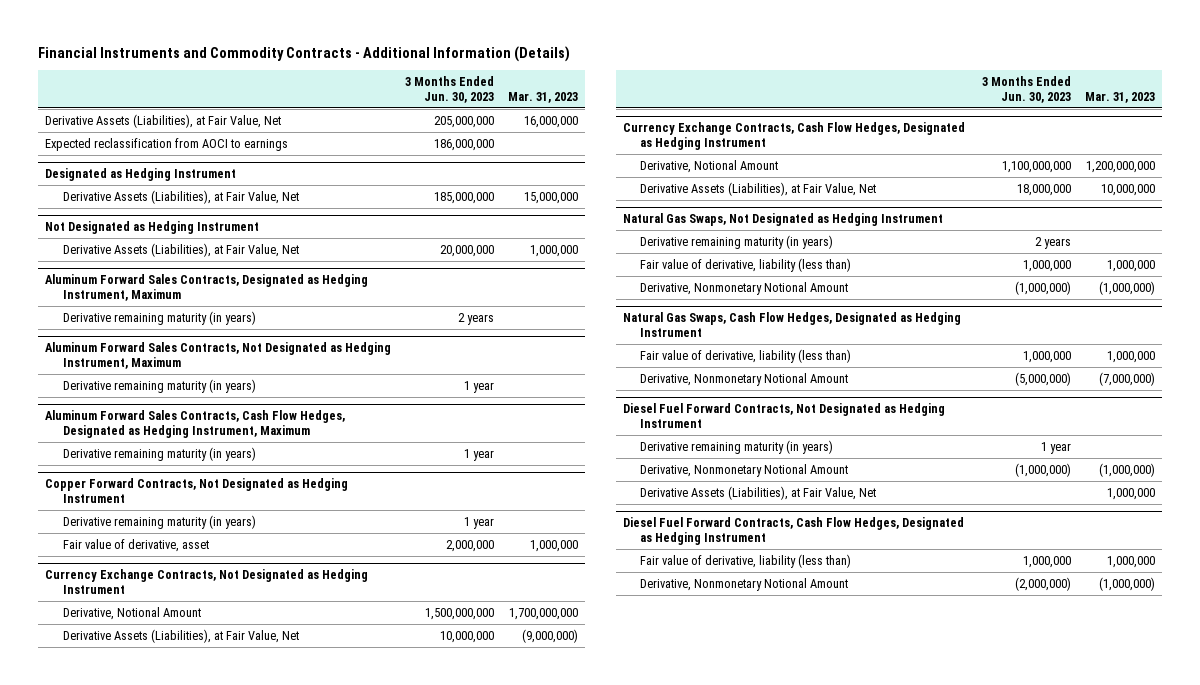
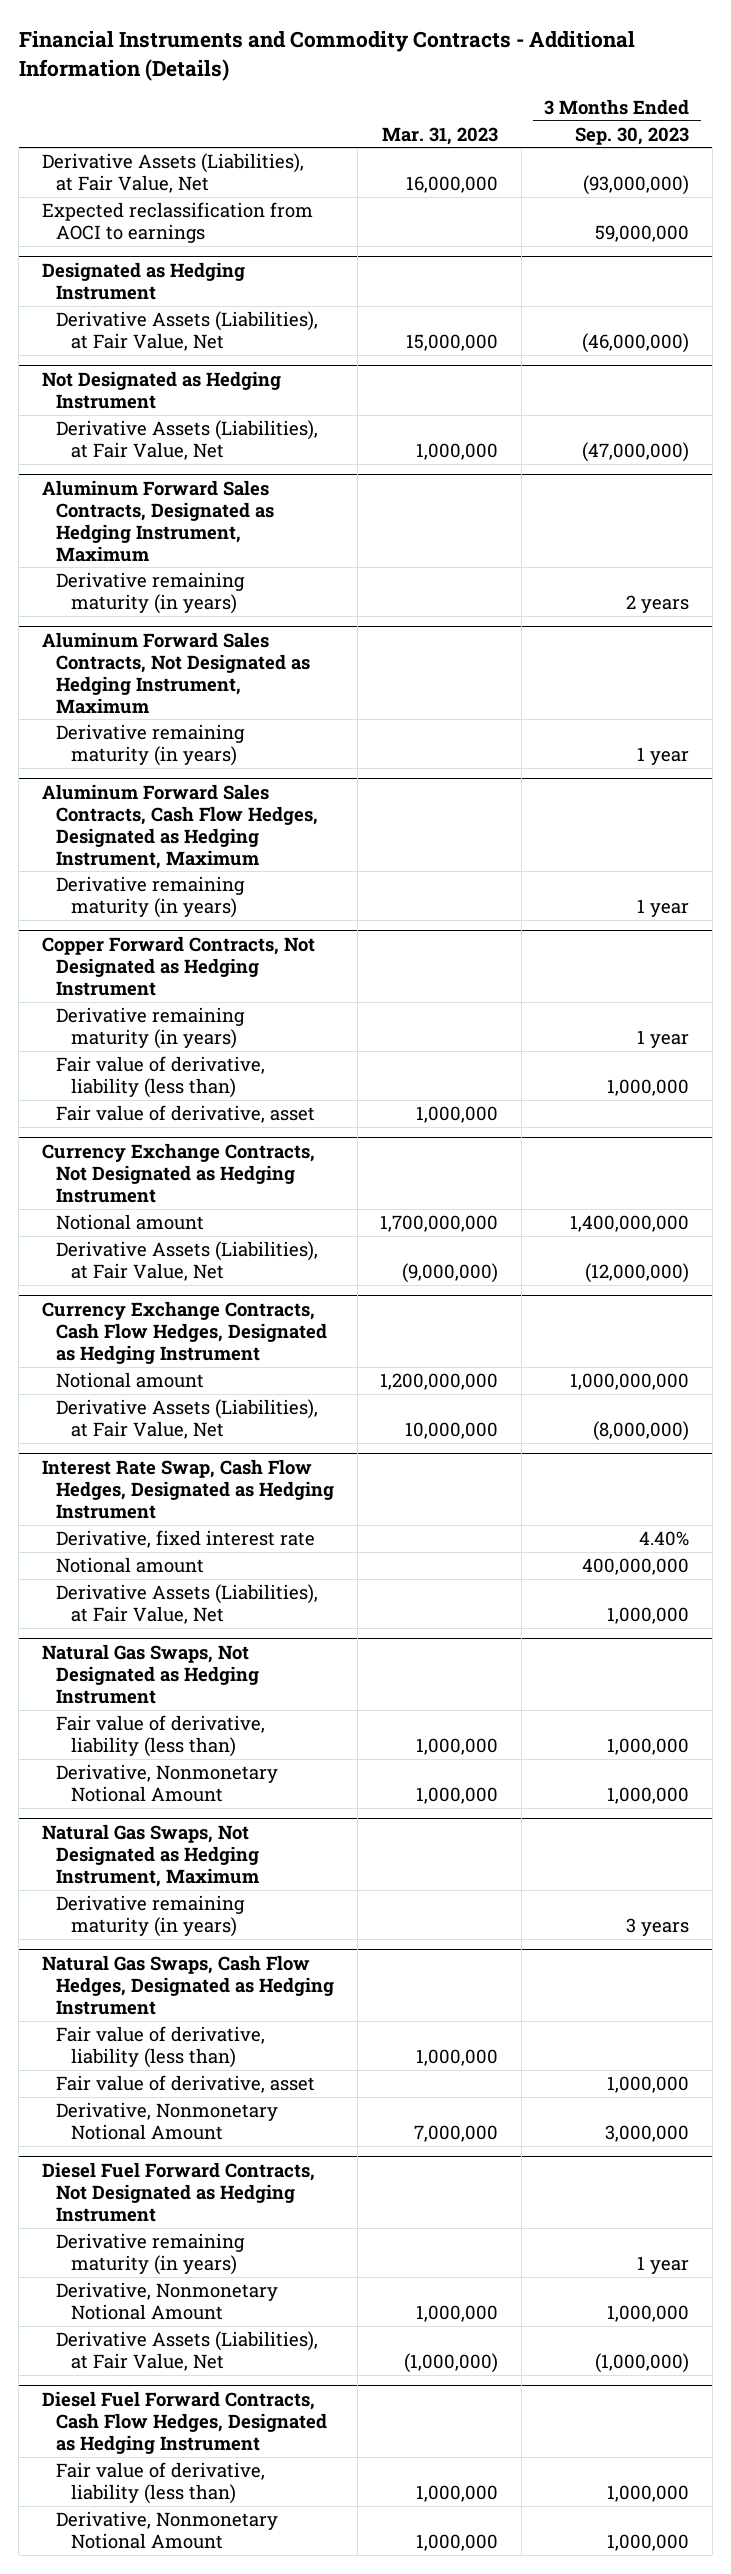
- | 3 Months Ended Jun. 30, 2023 | Mar. 31, 2023
+ | Mar. 31, 2023 | 3 Months Ended Sep. 30, 2023
@ Copper Forward Contracts, Not Designated as Hedging Instrument
+ Fair value of derivative, liability (less than) | | 1,000,000
@ Currency Exchange Contracts, Not Designated as Hedging Instrument
- Derivative, Notional Amount | 1,500,000,000 | 1,700,000,000
+ Notional amount | 1,700,000,000 | 1,400,000,000
@ Currency Exchange Contracts, Cash Flow Hedges, Designated as Hedging Instrument
- Derivative, Notional Amount | 1,100,000,000 | 1,200,000,000
+ Notional amount | 1,200,000,000 | 1,000,000,000
+ Interest Rate Swap, Cash Flow Hedges, Designated as Hedging Instrument
+ Derivative, fixed interest rate | | 4.40%
+ Notional amount | | 400,000,000
+ Derivative Assets (Liabilities), at Fair Value, Net | | 1,000,000
@ Natural Gas Swaps, Not Designated as Hedging Instrument
- Derivative remaining maturity (in years) | 2 years |
- Derivative, Nonmonetary Notional Amount | (1,000,000) | (1,000,000)
+ Derivative, Nonmonetary Notional Amount | 1,000,000 | 1,000,000
+ Natural Gas Swaps, Not Designated as Hedging Instrument, Maximum
+ Derivative remaining maturity (in years) | | 3 years
@ Natural Gas Swaps, Cash Flow Hedges, Designated as Hedging Instrument
- Derivative, Nonmonetary Notional Amount | (5,000,000) | (7,000,000)
+ Fair value of derivative, asset | | 1,000,000
+ Derivative, Nonmonetary Notional Amount | 7,000,000 | 3,000,000
@ Diesel Fuel Forward Contracts, Not Designated as Hedging Instrument
- Derivative, Nonmonetary Notional Amount | (1,000,000) | (1,000,000)
- Derivative Assets (Liabilities), at Fair Value, Net | | 1,000,000
+ Derivative, Nonmonetary Notional Amount | 1,000,000 | 1,000,000
+ Derivative Assets (Liabilities), at Fair Value, Net | (1,000,000) | (1,000,000)
@ Diesel Fuel Forward Contracts, Cash Flow Hedges, Designated as Hedging Instrument
- Derivative, Nonmonetary Notional Amount | (2,000,000) | (1,000,000)
+ Derivative, Nonmonetary Notional Amount | 1,000,000 | 1,000,000

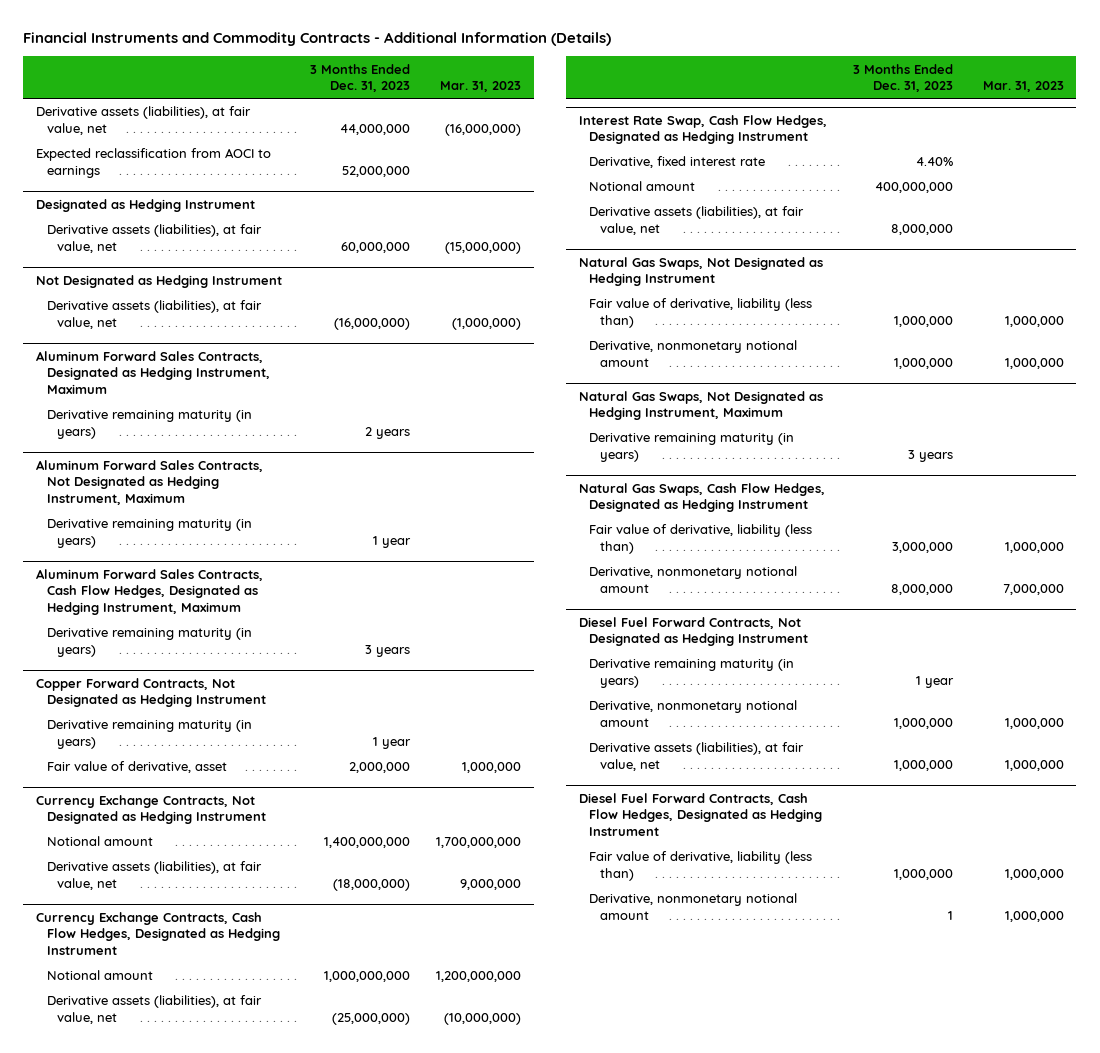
- | Mar. 31, 2023 | 3 Months Ended Sep. 30, 2023
+ | 3 Months Ended Dec. 31, 2023 | Mar. 31, 2023
- Derivative Assets (Liabilities), at Fair Value, Net | 16,000,000 | (93,000,000)
+ Derivative assets (liabilities), at fair value, net | 44,000,000 | (16,000,000)
@ Designated as Hedging Instrument
- Derivative Assets (Liabilities), at Fair Value, Net | 15,000,000 | (46,000,000)
+ Derivative assets (liabilities), at fair value, net | 60,000,000 | (15,000,000)
@ Not Designated as Hedging Instrument
- Derivative Assets (Liabilities), at Fair Value, Net | 1,000,000 | (47,000,000)
+ Derivative assets (liabilities), at fair value, net | (16,000,000) | (1,000,000)
@ Copper Forward Contracts, Not Designated as Hedging Instrument
- Fair value of derivative, liability (less than) | | 1,000,000
@ Currency Exchange Contracts, Not Designated as Hedging Instrument
- Derivative Assets (Liabilities), at Fair Value, Net | (9,000,000) | (12,000,000)
+ Derivative assets (liabilities), at fair value, net | (18,000,000) | 9,000,000
@ Currency Exchange Contracts, Cash Flow Hedges, Designated as Hedging Instrument
- Derivative Assets (Liabilities), at Fair Value, Net | 10,000,000 | (8,000,000)
+ Derivative assets (liabilities), at fair value, net | (25,000,000) | (10,000,000)
@ Interest Rate Swap, Cash Flow Hedges, Designated as Hedging Instrument
- Derivative Assets (Liabilities), at Fair Value, Net | | 1,000,000
+ Derivative assets (liabilities), at fair value, net | 8,000,000 |
@ Natural Gas Swaps, Not Designated as Hedging Instrument
- Derivative, Nonmonetary Notional Amount | 1,000,000 | 1,000,000
+ Derivative, nonmonetary notional amount | 1,000,000 | 1,000,000
@ Natural Gas Swaps, Cash Flow Hedges, Designated as Hedging Instrument
- Fair value of derivative, asset | | 1,000,000
- Derivative, Nonmonetary Notional Amount | 7,000,000 | 3,000,000
+ Derivative, nonmonetary notional amount | 8,000,000 | 7,000,000
@ Diesel Fuel Forward Contracts, Not Designated as Hedging Instrument
- Derivative, Nonmonetary Notional Amount | 1,000,000 | 1,000,000
- Derivative Assets (Liabilities), at Fair Value, Net | (1,000,000) | (1,000,000)
+ Derivative, nonmonetary notional amount | 1,000,000 | 1,000,000
+ Derivative assets (liabilities), at fair value, net | 1,000,000 | 1,000,000
@ Diesel Fuel Forward Contracts, Cash Flow Hedges, Designated as Hedging Instrument
- Derivative, Nonmonetary Notional Amount | 1,000,000 | 1,000,000
+ Derivative, nonmonetary notional amount | 1 | 1,000,000

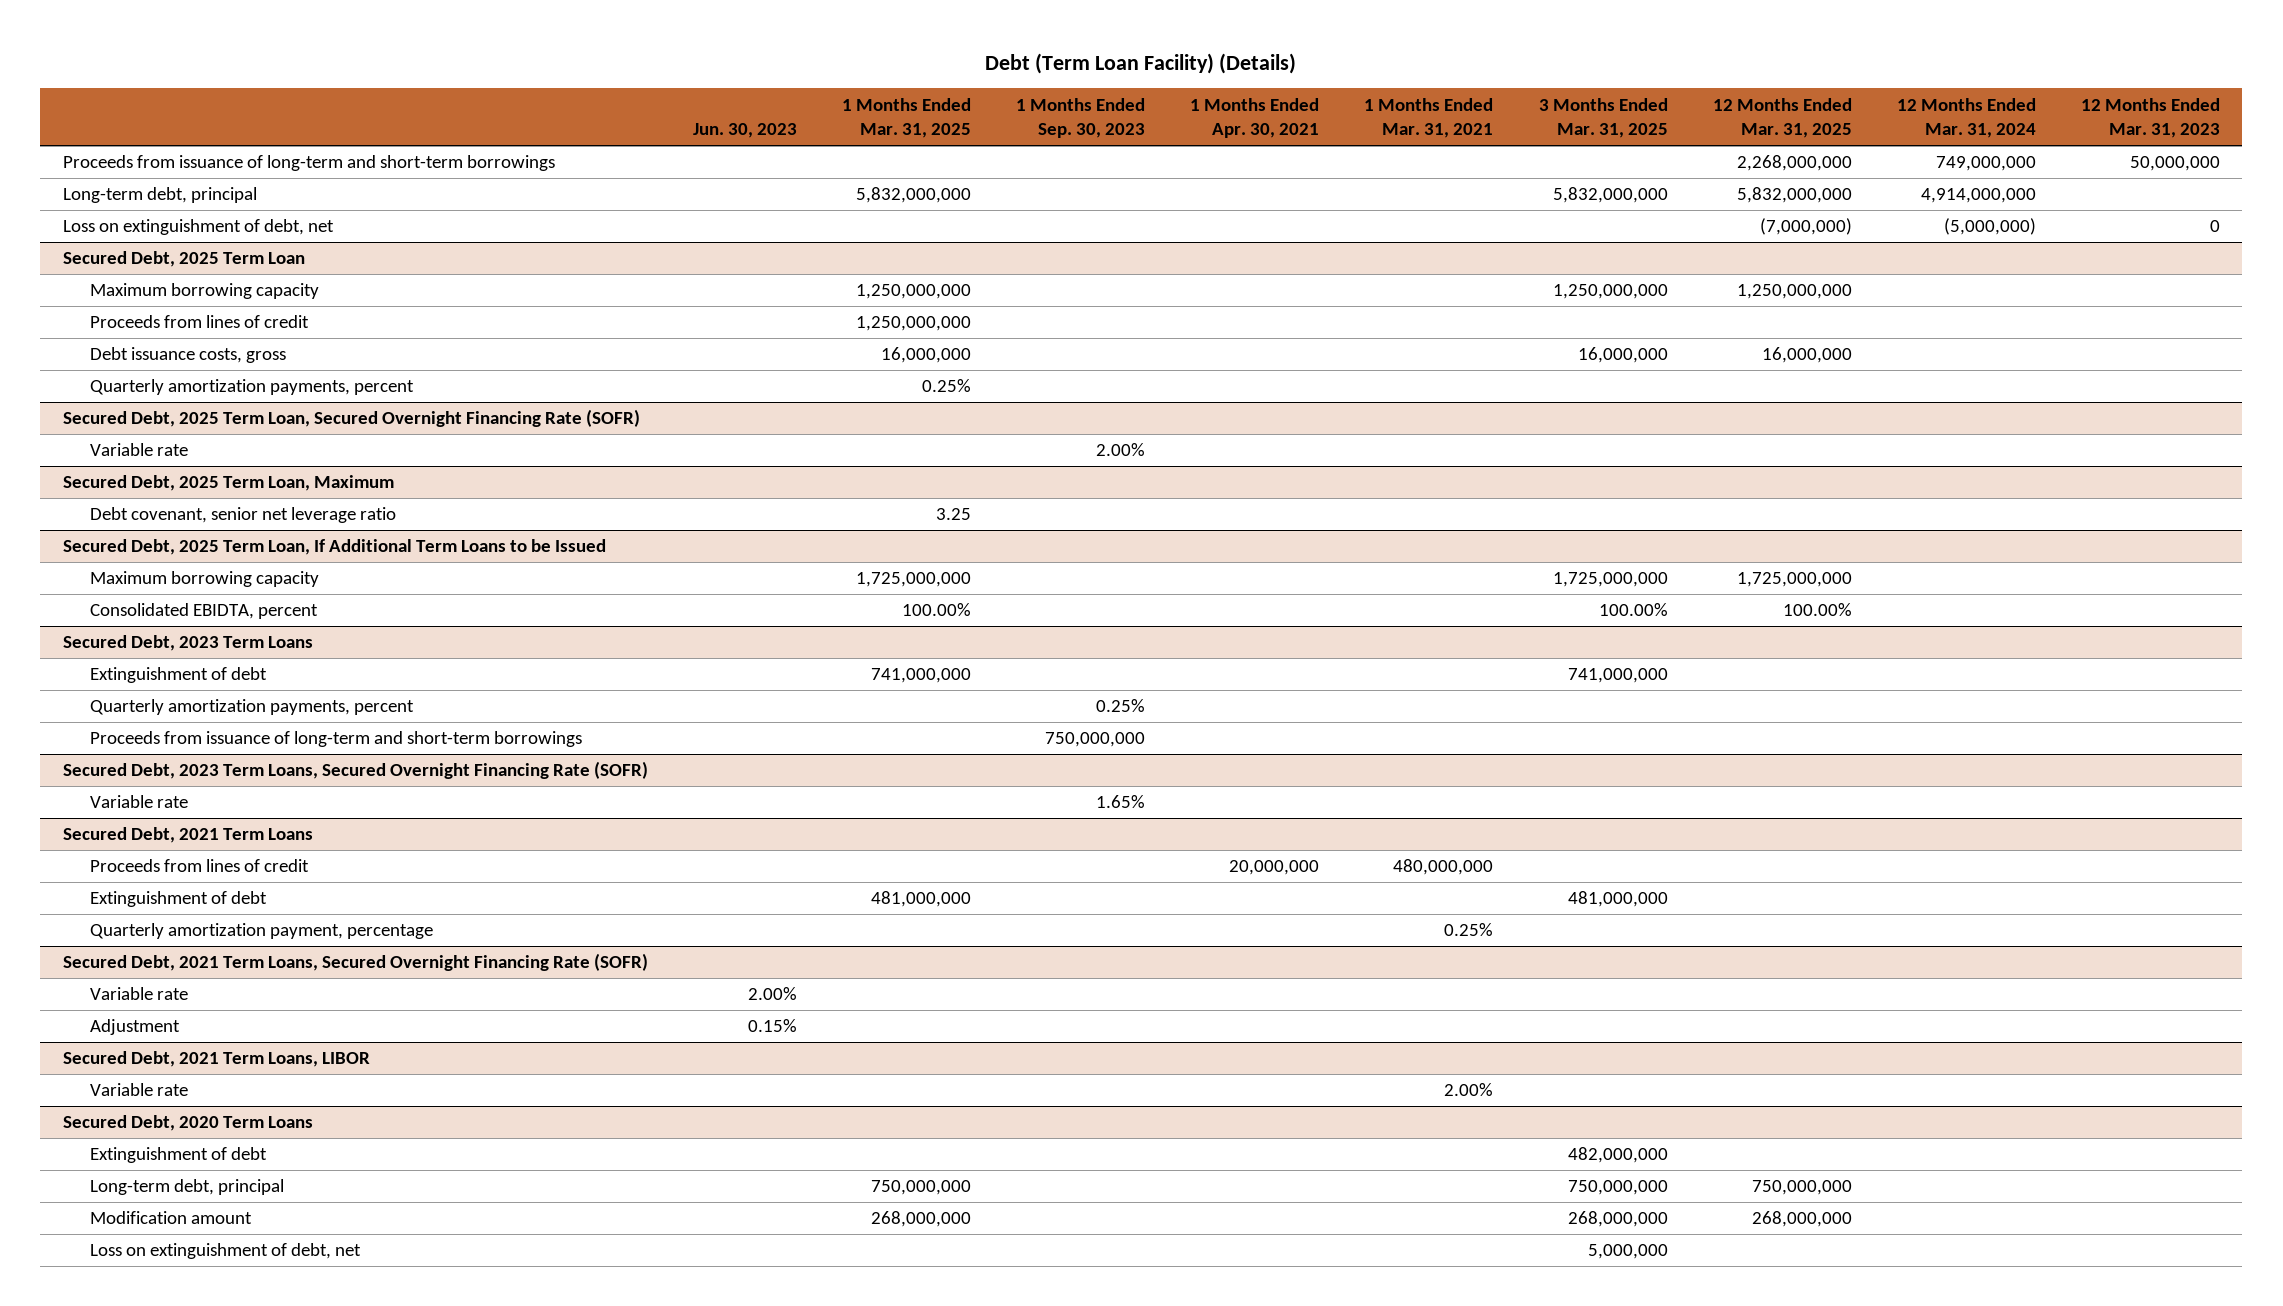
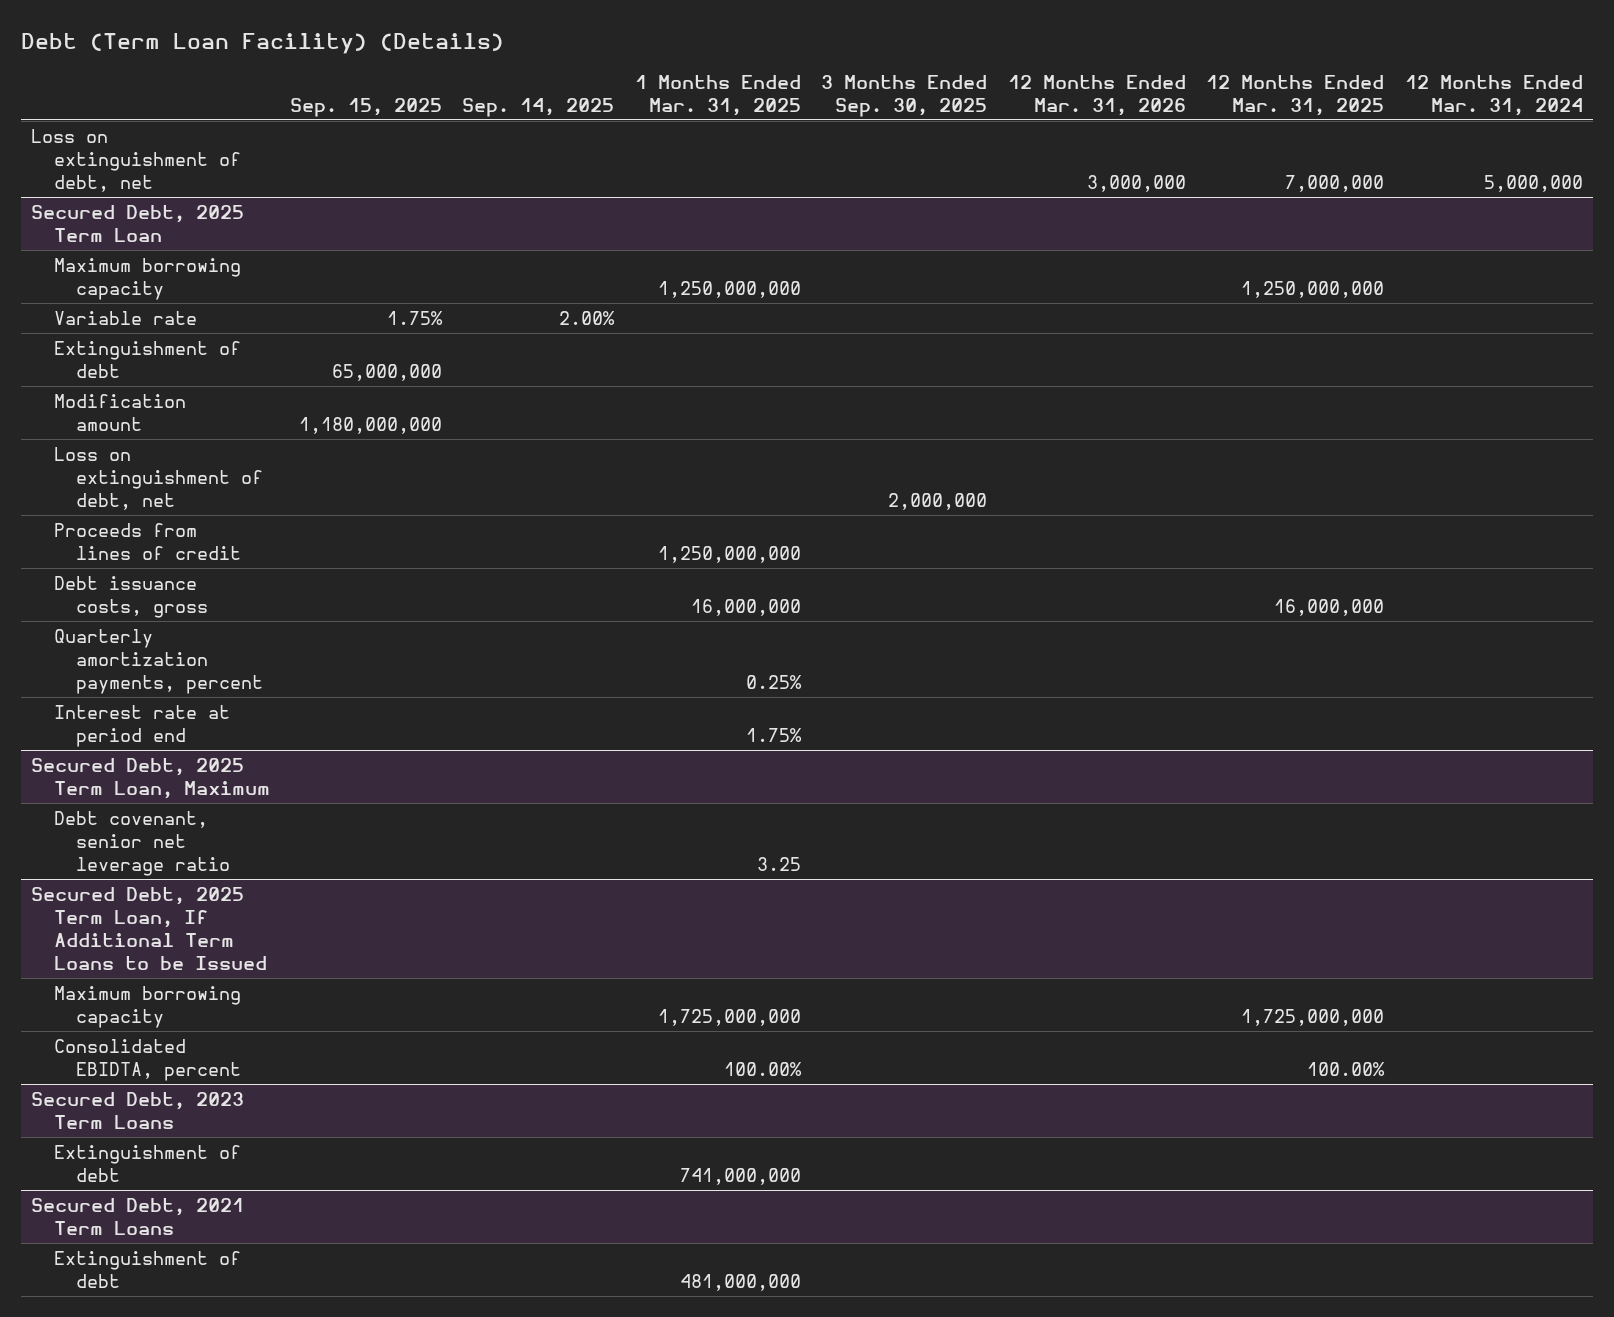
- | Jun. 30, 2023 | 1 Months Ended Mar. 31, 2025 | 1 Months Ended Sep. 30, 2023 | 1 Months Ended Apr. 30, 2021 | 1 Months Ended Mar. 31, 2021 | 3 Months Ended Mar. 31, 2025 | 12 Months Ended Mar. 31, 2025 | 12 Months Ended Mar. 31, 2024 | 12 Months Ended Mar. 31, 2023
+ | Sep. 15, 2025 | Sep. 14, 2025 | 1 Months Ended Mar. 31, 2025 | 3 Months Ended Sep. 30, 2025 | 12 Months Ended Mar. 31, 2026 | 12 Months Ended Mar. 31, 2025 | 12 Months Ended Mar. 31, 2024
- Proceeds from issuance of long-term and short-term borrowings | | | | | | | 2,268,000,000 | 749,000,000 | 50,000,000
- Long-term debt, principal | | 5,832,000,000 | | | | 5,832,000,000 | 5,832,000,000 | 4,914,000,000 |
- Loss on extinguishment of debt, net | | | | | | | (7,000,000) | (5,000,000) | 0
+ Loss on extinguishment of debt, net | | | | | 3,000,000 | 7,000,000 | 5,000,000
@ Secured Debt, 2025 Term Loan
+ Variable rate | 1.75% | 2.00% | | | | |
+ Extinguishment of debt | 65,000,000 | | | | | |
+ Modification amount | 1,180,000,000 | | | | | |
+ Loss on extinguishment of debt, net | | | | 2,000,000 | | |
- Secured Debt, 2025 Term Loan, Secured Overnight Financing Rate (SOFR)
- Variable rate | | | 2.00% | | | | | |
@ Secured Debt, 2025 Term Loan
+ Interest rate at period end | | | 1.75% | | | |
@ Secured Debt, 2023 Term Loans
- Quarterly amortization payments, percent | | | 0.25% | | | | | |
- Proceeds from issuance of long-term and short-term borrowings | | | 750,000,000 | | | | | |
- Secured Debt, 2023 Term Loans, Secured Overnight Financing Rate (SOFR)
- Variable rate | | | 1.65% | | | | | |
@ Secured Debt, 2021 Term Loans
- Proceeds from lines of credit | | | | 20,000,000 | 480,000,000 | | | |
- Quarterly amortization payment, percentage | | | | | 0.25% | | | |
- Secured Debt, 2021 Term Loans, Secured Overnight Financing Rate (SOFR)
- Variable rate | 2.00% | | | | | | | |
- Adjustment | 0.15% | | | | | | | |
- Secured Debt, 2021 Term Loans, LIBOR
- Variable rate | | | | | 2.00% | | | |
- Secured Debt, 2020 Term Loans
- Extinguishment of debt | | | | | | 482,000,000 | | |
- Long-term debt, principal | | 750,000,000 | | | | 750,000,000 | 750,000,000 | |
- Modification amount | | 268,000,000 | | | | 268,000,000 | 268,000,000 | |
- Loss on extinguishment of debt, net | | | | | | 5,000,000 | | |

